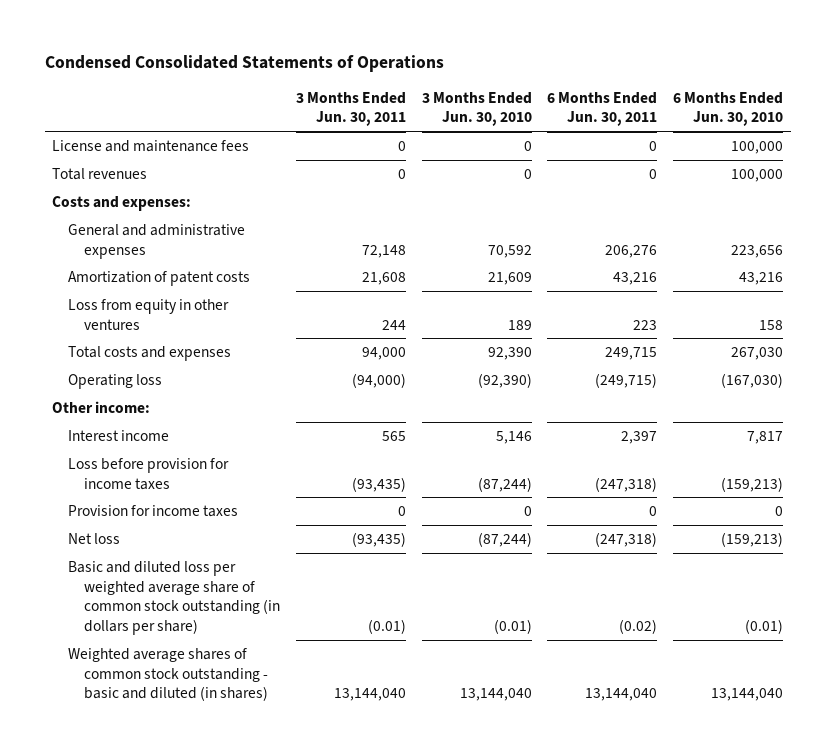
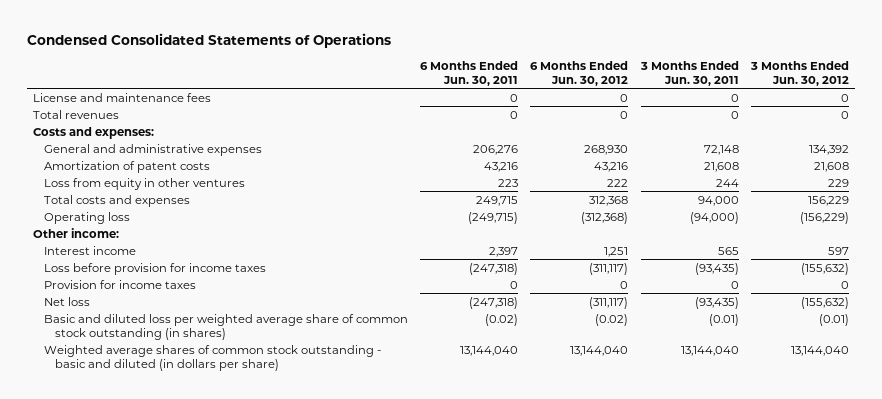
- | 3 Months Ended Jun. 30, 2011 | 3 Months Ended Jun. 30, 2010 | 6 Months Ended Jun. 30, 2011 | 6 Months Ended Jun. 30, 2010
+ | 6 Months Ended Jun. 30, 2011 | 6 Months Ended Jun. 30, 2012 | 3 Months Ended Jun. 30, 2011 | 3 Months Ended Jun. 30, 2012
- Basic and diluted loss per weighted average share of common stock outstanding (in dollars per share) | (0.01) | (0.01) | (0.02) | (0.01)
- Weighted average shares of common stock outstanding - basic and diluted (in shares) | 13,144,040 | 13,144,040 | 13,144,040 | 13,144,040
+ Basic and diluted loss per weighted average share of common stock outstanding (in shares) | (0.02) | (0.02) | (0.01) | (0.01)
+ Weighted average shares of common stock outstanding - basic and diluted (in dollars per share) | 13,144,040 | 13,144,040 | 13,144,040 | 13,144,040

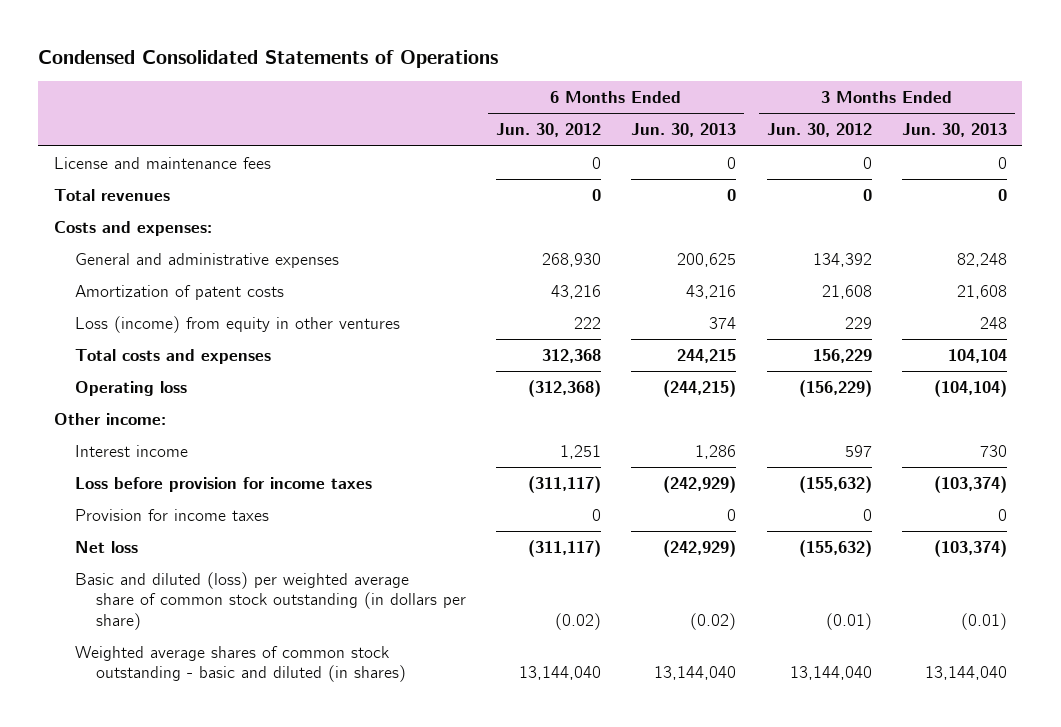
- | 6 Months Ended Jun. 30, 2011 | 6 Months Ended Jun. 30, 2012 | 3 Months Ended Jun. 30, 2011 | 3 Months Ended Jun. 30, 2012
+ | 6 Months Ended Jun. 30, 2012 | 6 Months Ended Jun. 30, 2013 | 3 Months Ended Jun. 30, 2012 | 3 Months Ended Jun. 30, 2013
- Loss from equity in other ventures | 223 | 222 | 244 | 229
+ Loss (income) from equity in other ventures | 222 | 374 | 229 | 248
- Basic and diluted loss per weighted average share of common stock outstanding (in shares) | (0.02) | (0.02) | (0.01) | (0.01)
- Weighted average shares of common stock outstanding - basic and diluted (in dollars per share) | 13,144,040 | 13,144,040 | 13,144,040 | 13,144,040
+ Basic and diluted (loss) per weighted average share of common stock outstanding (in dollars per share) | (0.02) | (0.02) | (0.01) | (0.01)
+ Weighted average shares of common stock outstanding - basic and diluted (in shares) | 13,144,040 | 13,144,040 | 13,144,040 | 13,144,040

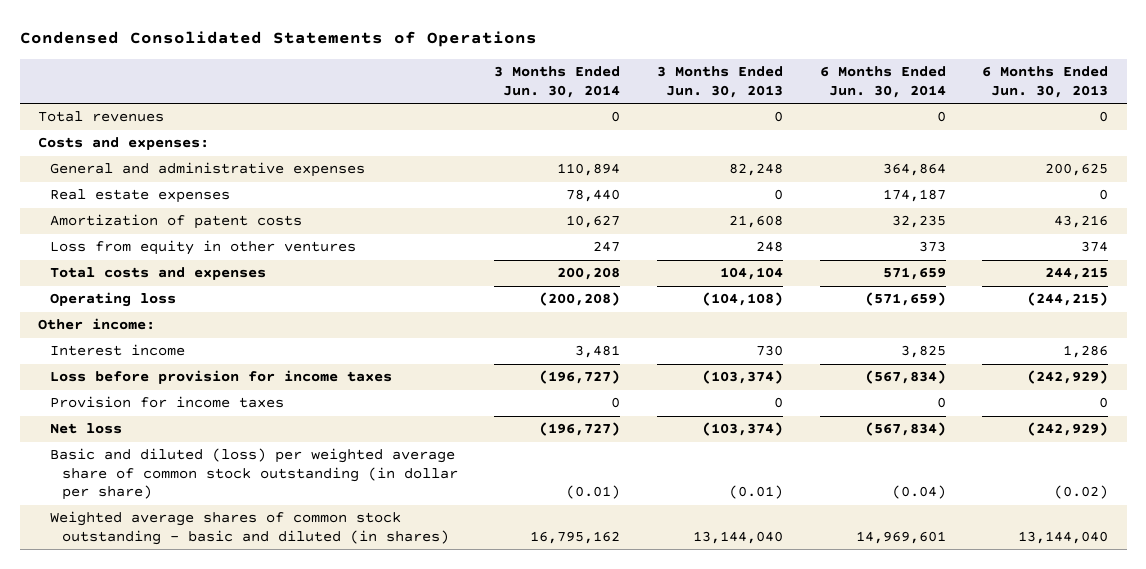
- | 6 Months Ended Jun. 30, 2012 | 6 Months Ended Jun. 30, 2013 | 3 Months Ended Jun. 30, 2012 | 3 Months Ended Jun. 30, 2013
+ | 3 Months Ended Jun. 30, 2014 | 3 Months Ended Jun. 30, 2013 | 6 Months Ended Jun. 30, 2014 | 6 Months Ended Jun. 30, 2013
- License and maintenance fees | 0 | 0 | 0 | 0
+ Real estate expenses | 78,440 | 0 | 174,187 | 0
- Loss (income) from equity in other ventures | 222 | 374 | 229 | 248
+ Loss from equity in other ventures | 247 | 248 | 373 | 374
- Operating loss | (312,368) | (244,215) | (156,229) | (104,104)
+ Operating loss | (200,208) | (104,108) | (571,659) | (244,215)
- Basic and diluted (loss) per weighted average share of common stock outstanding (in dollars per share) | (0.02) | (0.02) | (0.01) | (0.01)
+ Basic and diluted (loss) per weighted average share of common stock outstanding (in dollar per share) | (0.01) | (0.01) | (0.04) | (0.02)

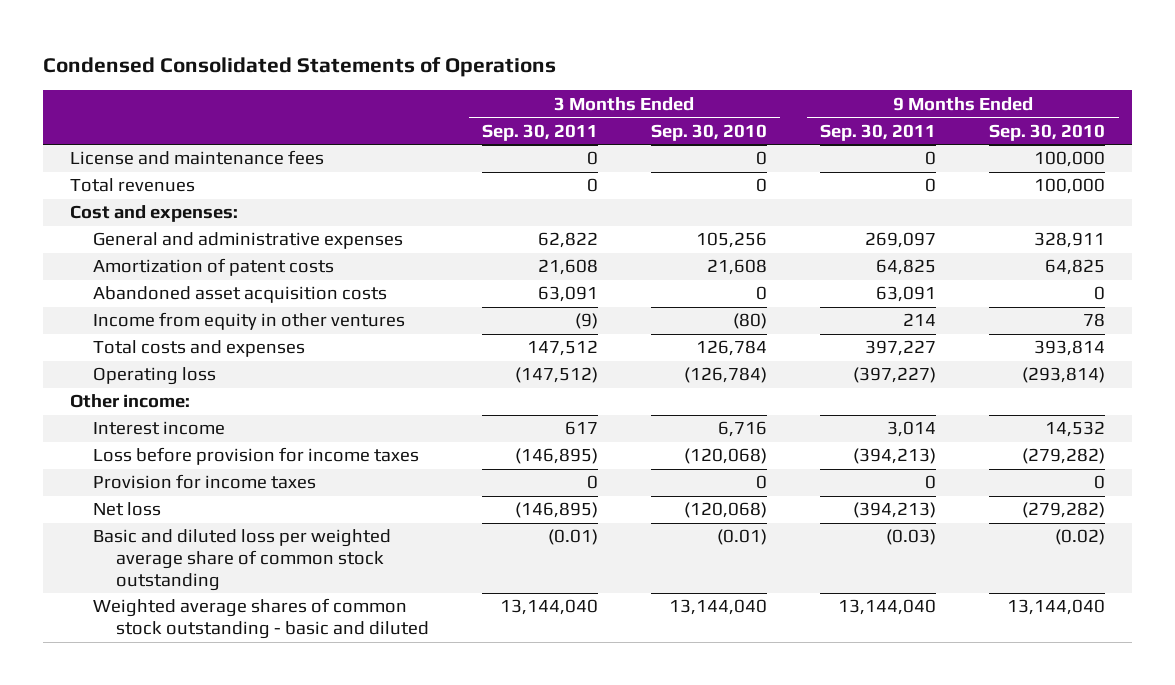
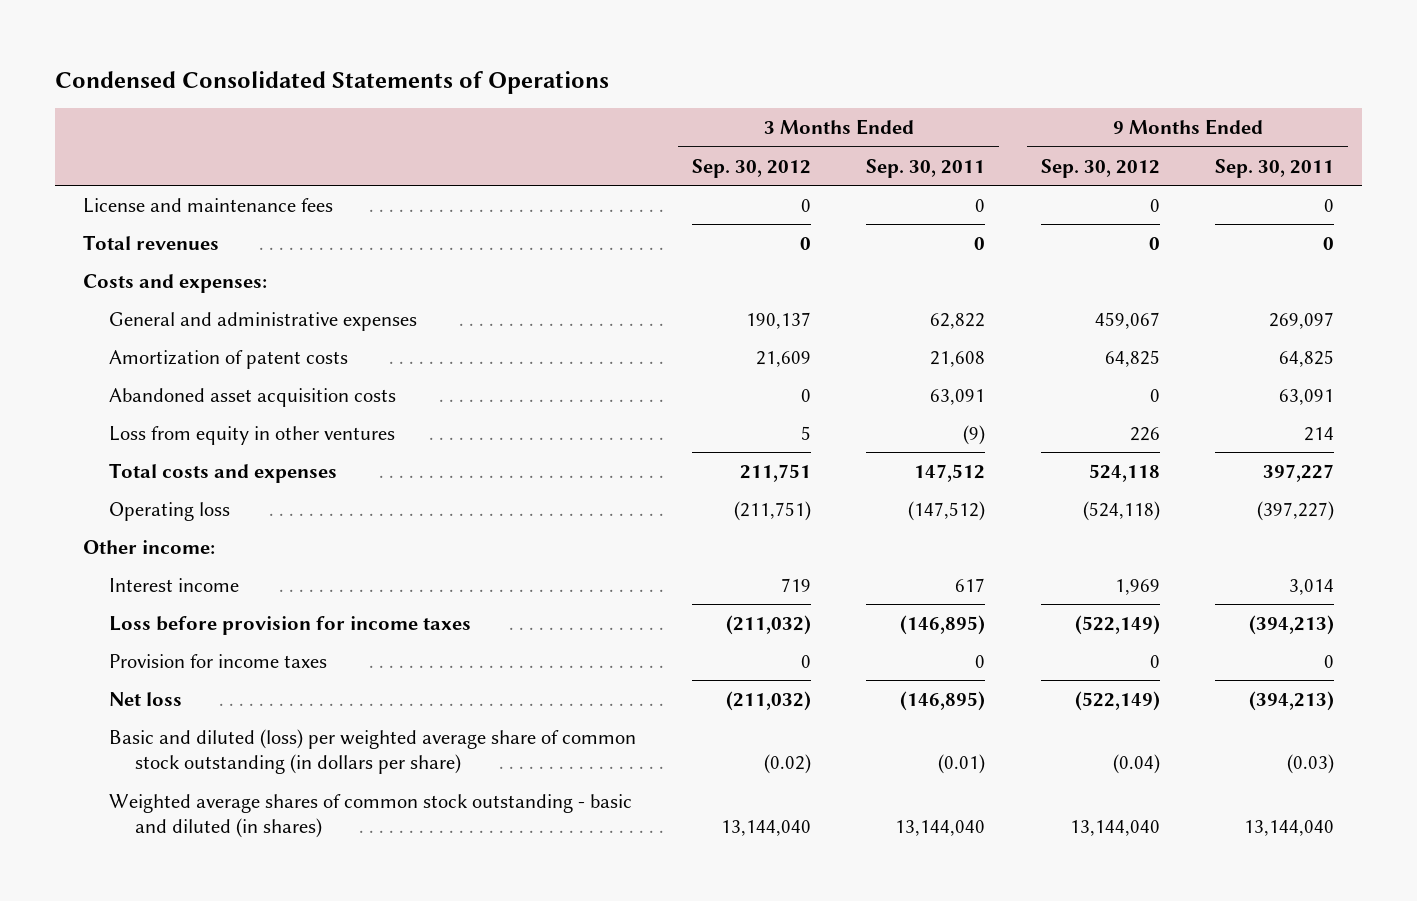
- | 3 Months Ended Sep. 30, 2011 | 3 Months Ended Sep. 30, 2010 | 9 Months Ended Sep. 30, 2011 | 9 Months Ended Sep. 30, 2010
+ | 3 Months Ended Sep. 30, 2012 | 3 Months Ended Sep. 30, 2011 | 9 Months Ended Sep. 30, 2012 | 9 Months Ended Sep. 30, 2011
- Cost and expenses:
+ Costs and expenses:
- Income from equity in other ventures | (9) | (80) | 214 | 78
+ Loss from equity in other ventures | 5 | (9) | 226 | 214
- Basic and diluted loss per weighted average share of common stock outstanding | (0.01) | (0.01) | (0.03) | (0.02)
- Weighted average shares of common stock outstanding - basic and diluted | 13,144,040 | 13,144,040 | 13,144,040 | 13,144,040
+ Basic and diluted (loss) per weighted average share of common stock outstanding (in dollars per share) | (0.02) | (0.01) | (0.04) | (0.03)
+ Weighted average shares of common stock outstanding - basic and diluted (in shares) | 13,144,040 | 13,144,040 | 13,144,040 | 13,144,040

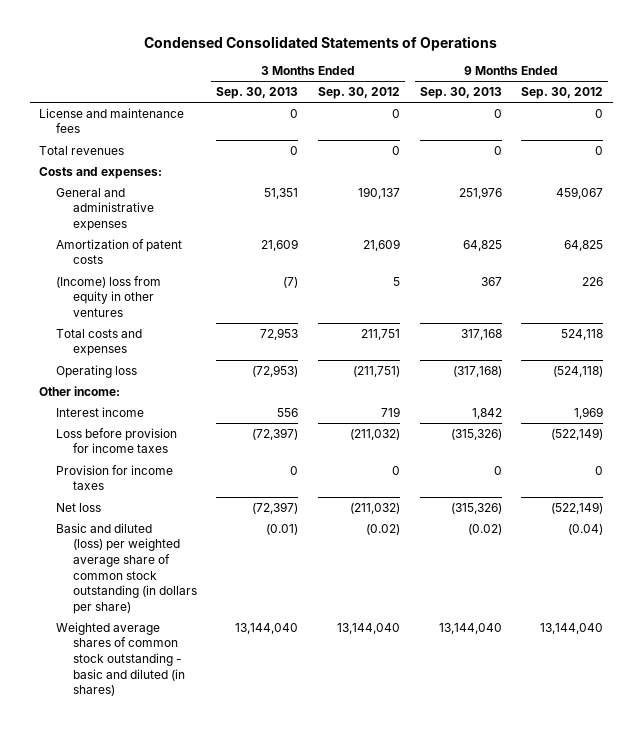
- | 3 Months Ended Sep. 30, 2012 | 3 Months Ended Sep. 30, 2011 | 9 Months Ended Sep. 30, 2012 | 9 Months Ended Sep. 30, 2011
+ | 3 Months Ended Sep. 30, 2013 | 3 Months Ended Sep. 30, 2012 | 9 Months Ended Sep. 30, 2013 | 9 Months Ended Sep. 30, 2012
- Abandoned asset acquisition costs | 0 | 63,091 | 0 | 63,091
- Loss from equity in other ventures | 5 | (9) | 226 | 214
+ (Income) loss from equity in other ventures | (7) | 5 | 367 | 226

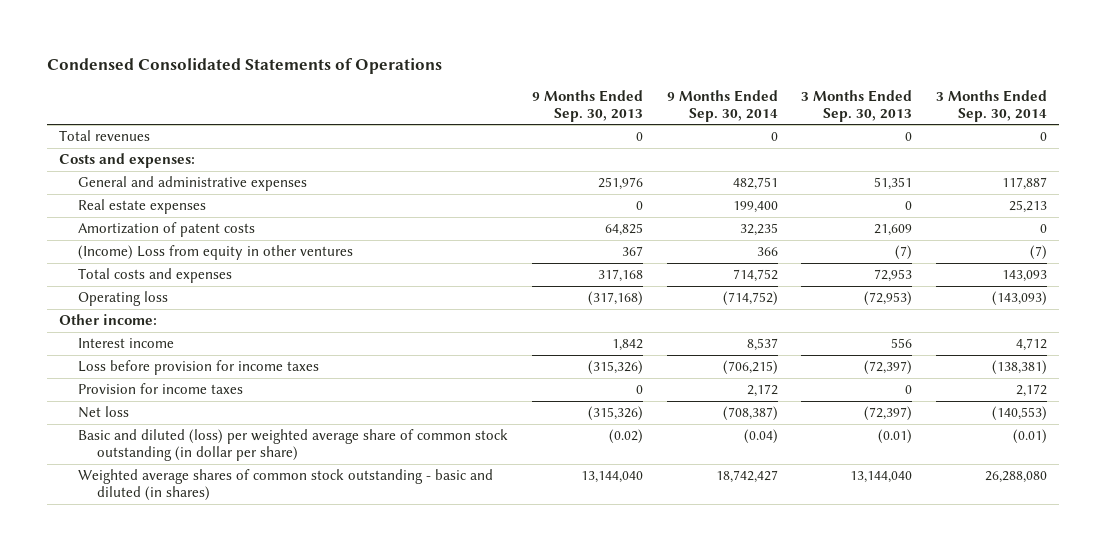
- | 3 Months Ended Sep. 30, 2013 | 3 Months Ended Sep. 30, 2012 | 9 Months Ended Sep. 30, 2013 | 9 Months Ended Sep. 30, 2012
+ | 9 Months Ended Sep. 30, 2013 | 9 Months Ended Sep. 30, 2014 | 3 Months Ended Sep. 30, 2013 | 3 Months Ended Sep. 30, 2014
- License and maintenance fees | 0 | 0 | 0 | 0
+ Real estate expenses | 0 | 199,400 | 0 | 25,213
- (Income) loss from equity in other ventures | (7) | 5 | 367 | 226
+ (Income) Loss from equity in other ventures | 367 | 366 | (7) | (7)
- Basic and diluted (loss) per weighted average share of common stock outstanding (in dollars per share) | (0.01) | (0.02) | (0.02) | (0.04)
+ Basic and diluted (loss) per weighted average share of common stock outstanding (in dollar per share) | (0.02) | (0.04) | (0.01) | (0.01)

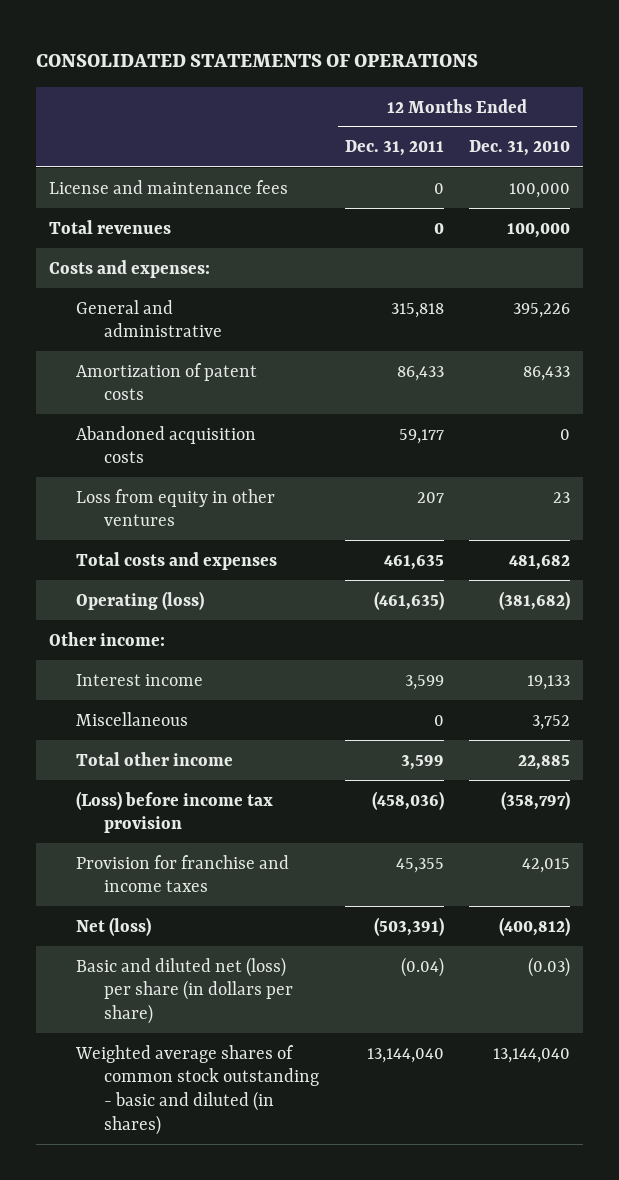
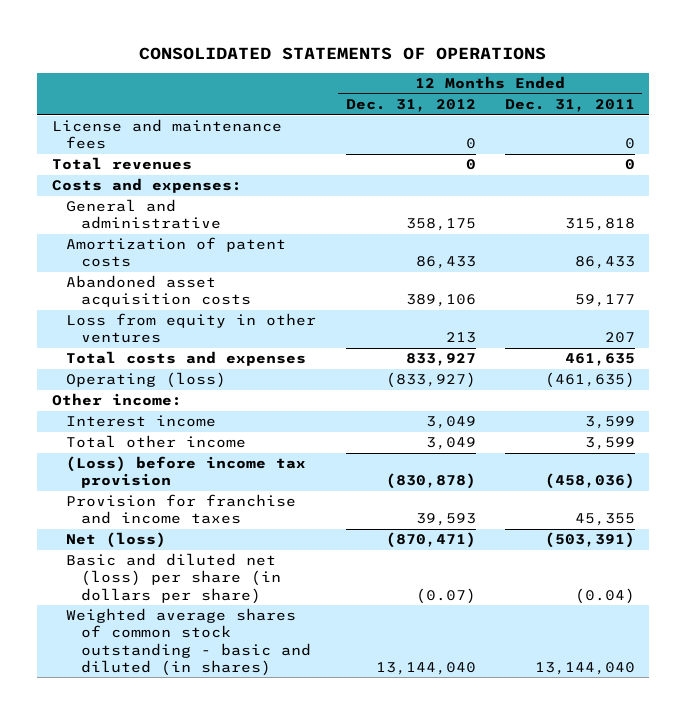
- | 12 Months Ended Dec. 31, 2011 | 12 Months Ended Dec. 31, 2010
+ | 12 Months Ended Dec. 31, 2012 | 12 Months Ended Dec. 31, 2011
- Abandoned acquisition costs | 59,177 | 0
+ Abandoned asset acquisition costs | 389,106 | 59,177
- Miscellaneous | 0 | 3,752

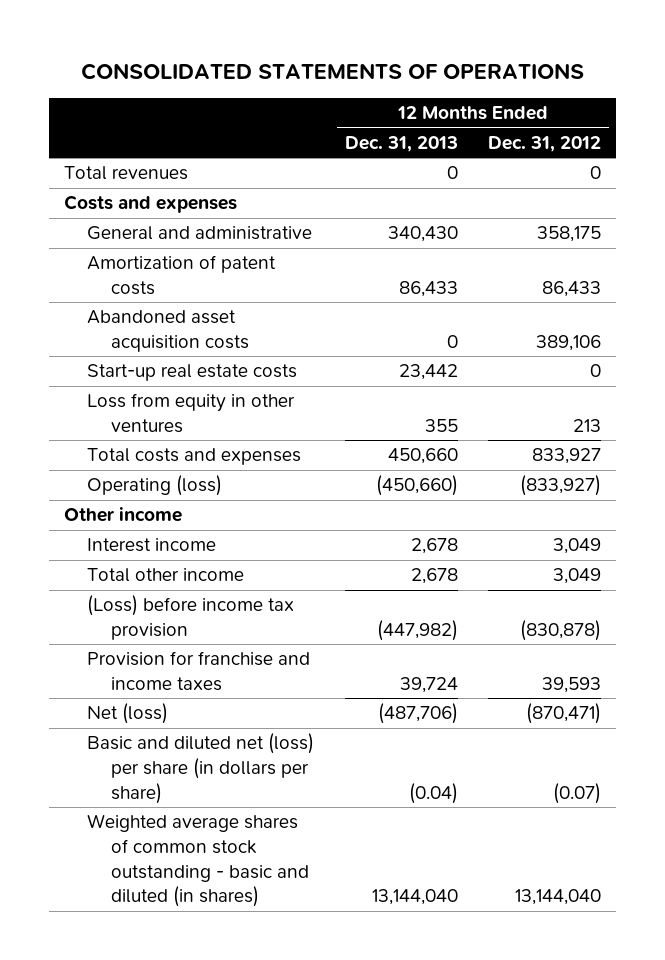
- | 12 Months Ended Dec. 31, 2012 | 12 Months Ended Dec. 31, 2011
+ | 12 Months Ended Dec. 31, 2013 | 12 Months Ended Dec. 31, 2012
- License and maintenance fees | 0 | 0
- Costs and expenses:
+ Costs and expenses
+ Start-up real estate costs | 23,442 | 0
- Other income:
+ Other income

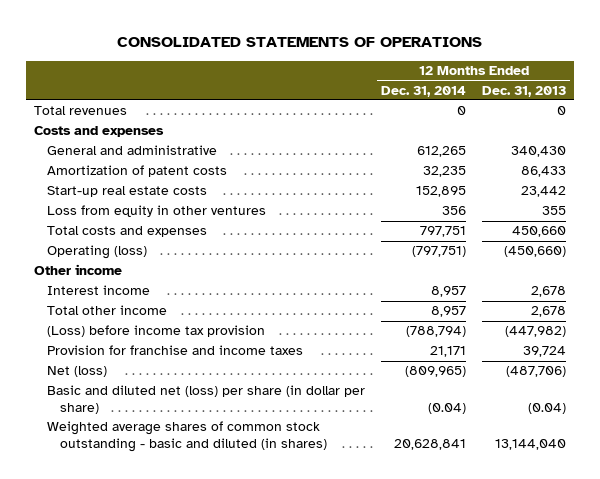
- | 12 Months Ended Dec. 31, 2013 | 12 Months Ended Dec. 31, 2012
+ | 12 Months Ended Dec. 31, 2014 | 12 Months Ended Dec. 31, 2013
- Abandoned asset acquisition costs | 0 | 389,106
- Basic and diluted net (loss) per share (in dollars per share) | (0.04) | (0.07)
+ Basic and diluted net (loss) per share (in dollar per share) | (0.04) | (0.04)

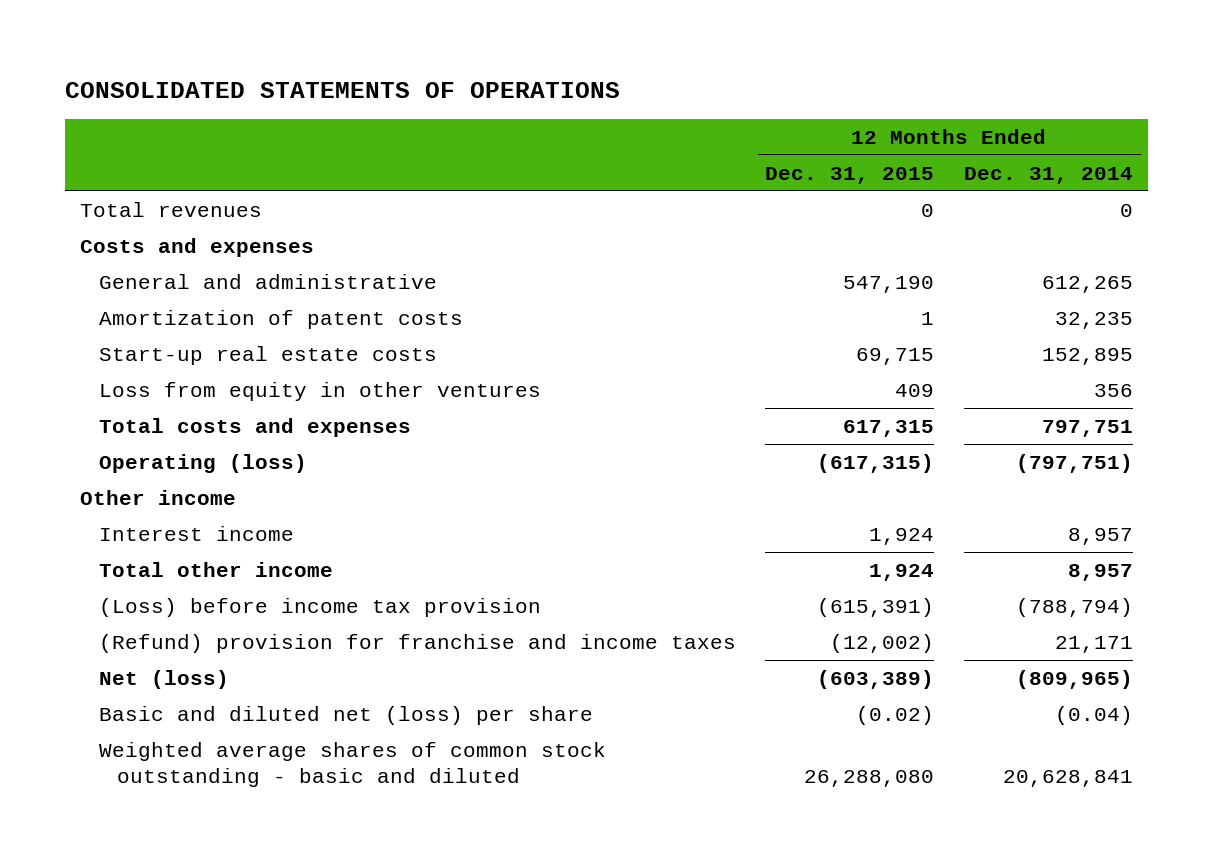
- | 12 Months Ended Dec. 31, 2014 | 12 Months Ended Dec. 31, 2013
+ | 12 Months Ended Dec. 31, 2015 | 12 Months Ended Dec. 31, 2014
- Provision for franchise and income taxes | 21,171 | 39,724
+ (Refund) provision for franchise and income taxes | (12,002) | 21,171
- Basic and diluted net (loss) per share (in dollar per share) | (0.04) | (0.04)
- Weighted average shares of common stock outstanding - basic and diluted (in shares) | 20,628,841 | 13,144,040
+ Basic and diluted net (loss) per share | (0.02) | (0.04)
+ Weighted average shares of common stock outstanding - basic and diluted | 26,288,080 | 20,628,841

